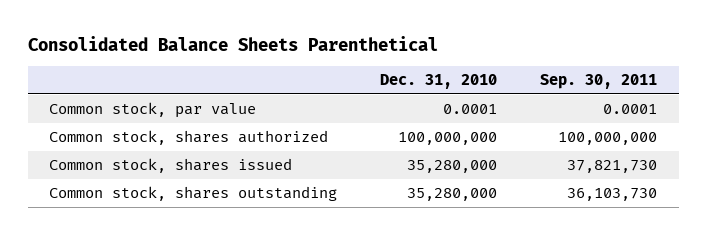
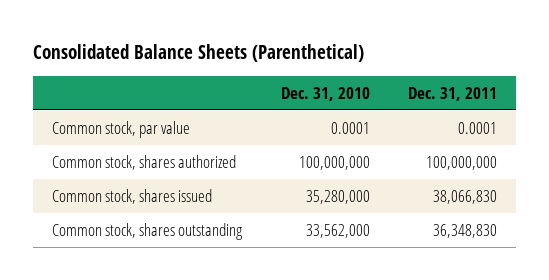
- Consolidated Balance Sheets Parenthetical
+ Consolidated Balance Sheets (Parenthetical)
- | Dec. 31, 2010 | Sep. 30, 2011
+ | Dec. 31, 2010 | Dec. 31, 2011
- Common stock, shares outstanding | 35,280,000 | 36,103,730
+ Common stock, shares outstanding | 33,562,000 | 36,348,830

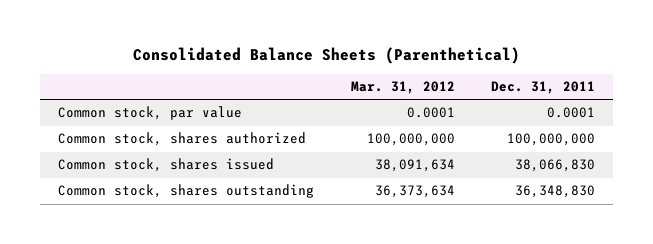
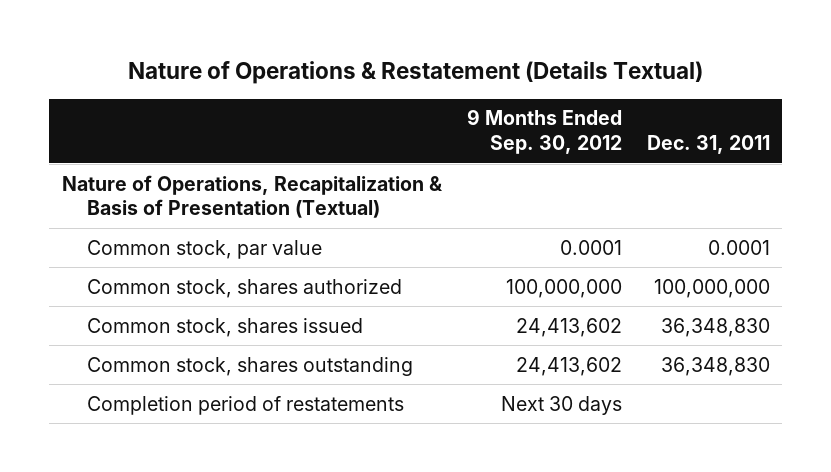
- Consolidated Balance Sheets (Parenthetical)
+ Nature of Operations & Restatement (Details Textual)
- | Mar. 31, 2012 | Dec. 31, 2011
+ | 9 Months Ended Sep. 30, 2012 | Dec. 31, 2011
+ Nature of Operations, Recapitalization & Basis of Presentation (Textual)
- Common stock, shares issued | 38,091,634 | 38,066,830
+ Common stock, shares issued | 24,413,602 | 36,348,830
+ Completion period of restatements | Next 30 days |

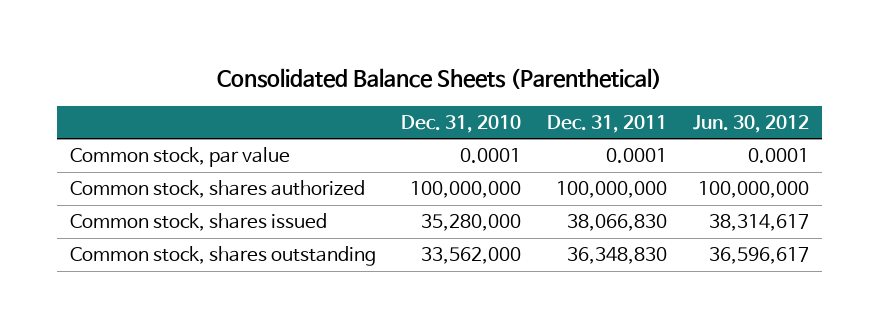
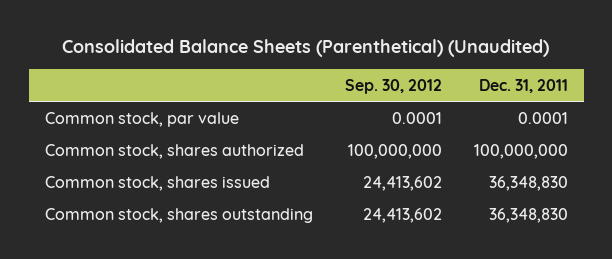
- Consolidated Balance Sheets (Parenthetical)
+ Consolidated Balance Sheets (Parenthetical) (Unaudited)
- | Dec. 31, 2010 | Dec. 31, 2011 | Jun. 30, 2012
+ | Sep. 30, 2012 | Dec. 31, 2011
- Common stock, shares issued | 35,280,000 | 38,066,830 | 38,314,617
+ Common stock, shares issued | 24,413,602 | 36,348,830

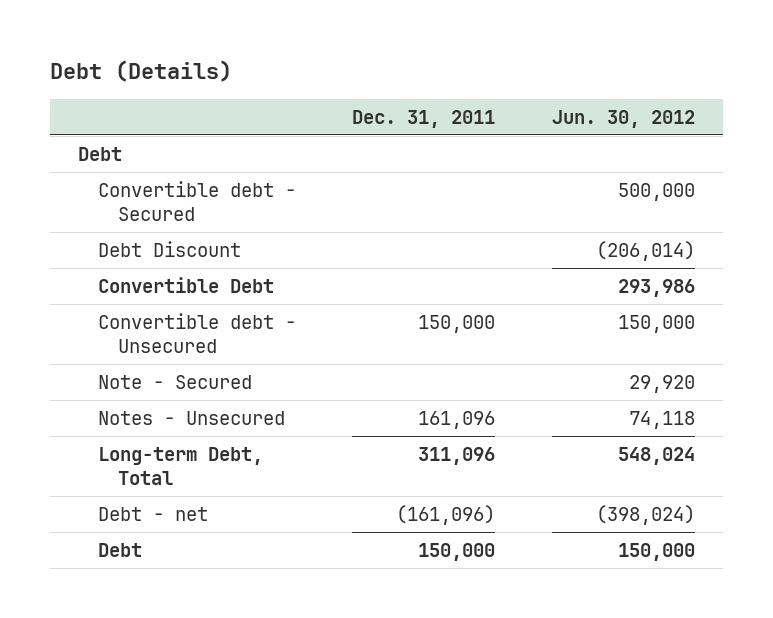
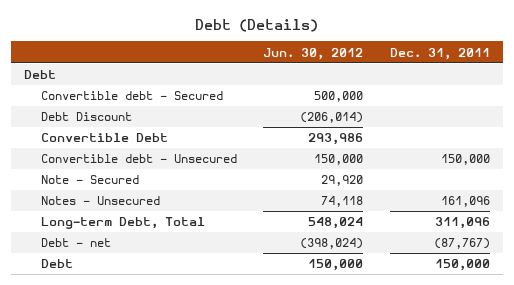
- | Dec. 31, 2011 | Jun. 30, 2012
+ | Jun. 30, 2012 | Dec. 31, 2011
- Debt - net | (161,096) | (398,024)
+ Debt - net | (398,024) | (87,767)

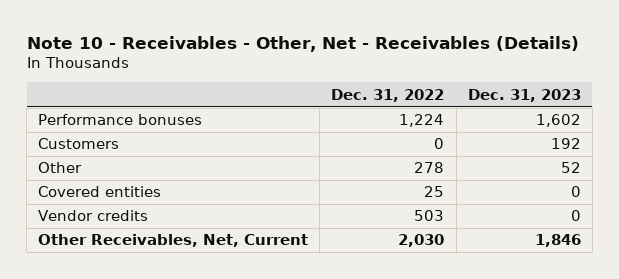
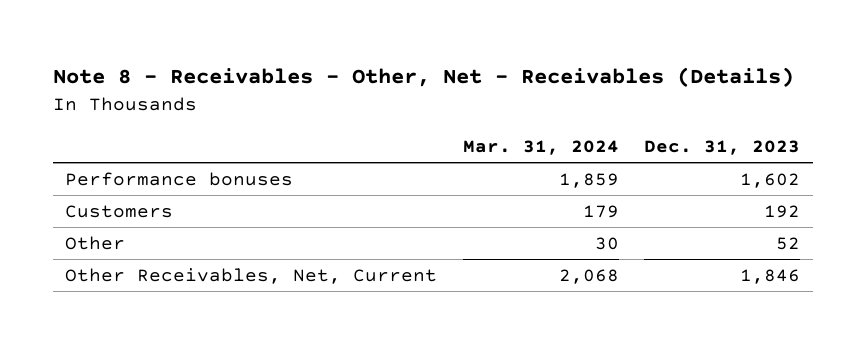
- Note 10 - Receivables - Other, Net - Receivables (Details)
+ Note 8 - Receivables - Other, Net - Receivables (Details)
- | Dec. 31, 2022 | Dec. 31, 2023
+ | Mar. 31, 2024 | Dec. 31, 2023
- Covered entities | 25 | 0
- Vendor credits | 503 | 0

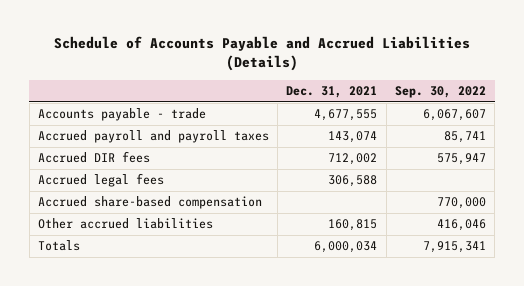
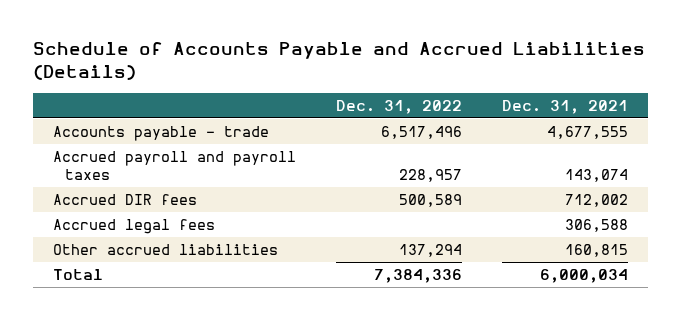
- | Dec. 31, 2021 | Sep. 30, 2022
+ | Dec. 31, 2022 | Dec. 31, 2021
- Accrued share-based compensation | | 770,000
- Totals | 6,000,034 | 7,915,341
+ Total | 7,384,336 | 6,000,034

